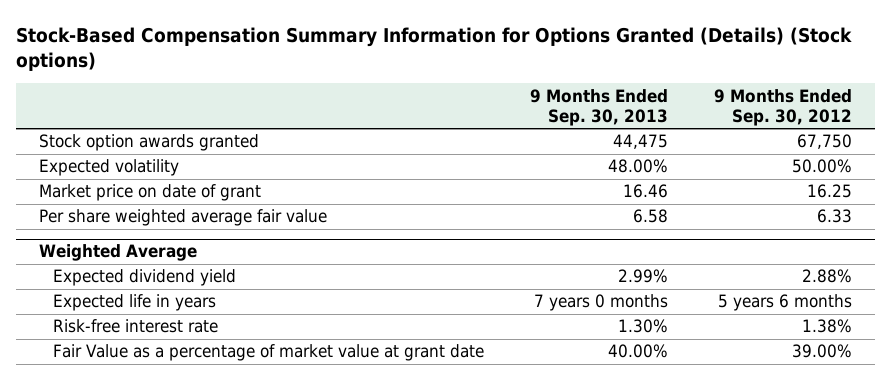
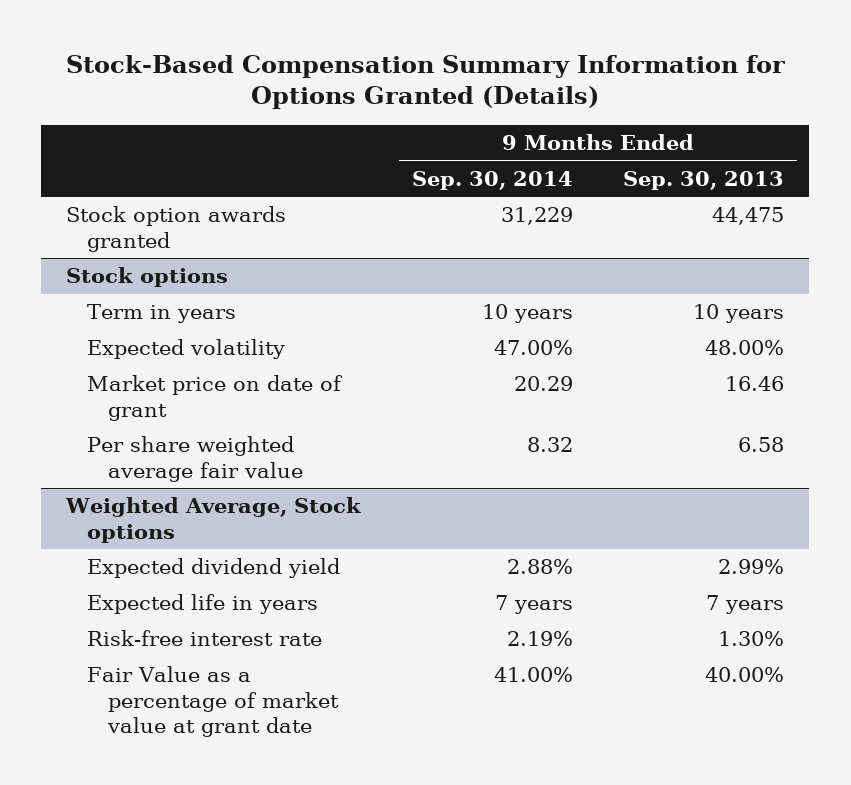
- Stock-Based Compensation Summary Information for Options Granted (Details) (Stock options)
+ Stock-Based Compensation Summary Information for Options Granted (Details)
- | 9 Months Ended Sep. 30, 2013 | 9 Months Ended Sep. 30, 2012
+ | 9 Months Ended Sep. 30, 2014 | 9 Months Ended Sep. 30, 2013
+ Stock options
+ Term in years | 10 years | 10 years
- Weighted Average
+ Weighted Average, Stock options
- Expected life in years | 7 years 0 months | 5 years 6 months
+ Expected life in years | 7 years | 7 years

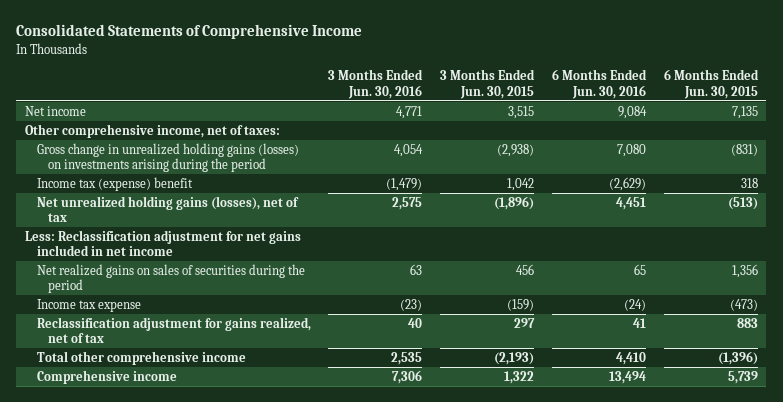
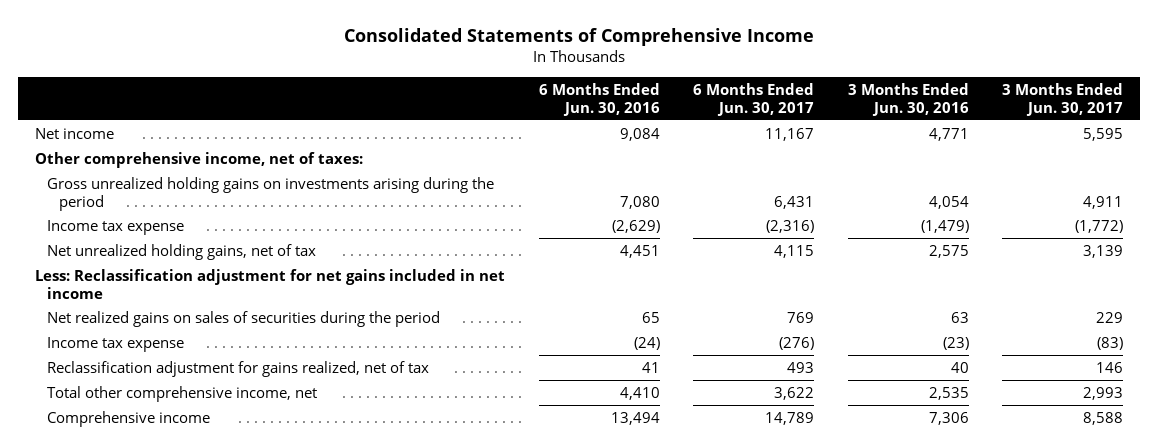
- | 3 Months Ended Jun. 30, 2016 | 3 Months Ended Jun. 30, 2015 | 6 Months Ended Jun. 30, 2016 | 6 Months Ended Jun. 30, 2015
+ | 6 Months Ended Jun. 30, 2016 | 6 Months Ended Jun. 30, 2017 | 3 Months Ended Jun. 30, 2016 | 3 Months Ended Jun. 30, 2017
- Gross change in unrealized holding gains (losses) on investments arising during the period | 4,054 | (2,938) | 7,080 | (831)
- Income tax (expense) benefit | (1,479) | 1,042 | (2,629) | 318
- Net unrealized holding gains (losses), net of tax | 2,575 | (1,896) | 4,451 | (513)
+ Gross unrealized holding gains on investments arising during the period | 7,080 | 6,431 | 4,054 | 4,911
+ Income tax expense | (2,629) | (2,316) | (1,479) | (1,772)
+ Net unrealized holding gains, net of tax | 4,451 | 4,115 | 2,575 | 3,139
- Total other comprehensive income | 2,535 | (2,193) | 4,410 | (1,396)
+ Total other comprehensive income, net | 4,410 | 3,622 | 2,535 | 2,993

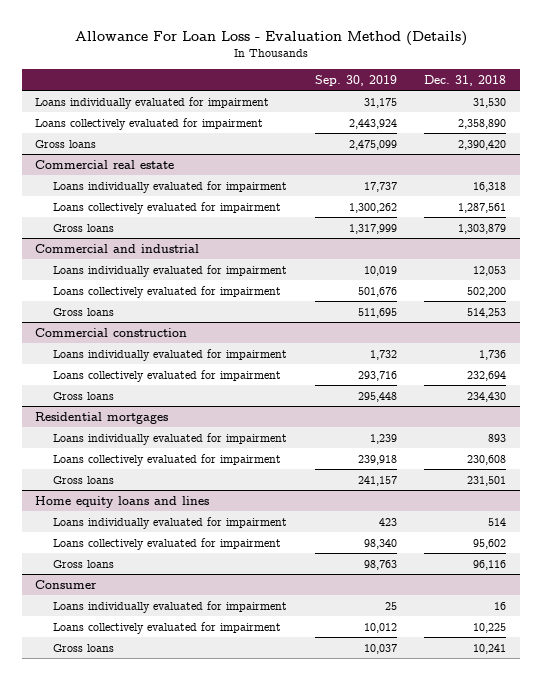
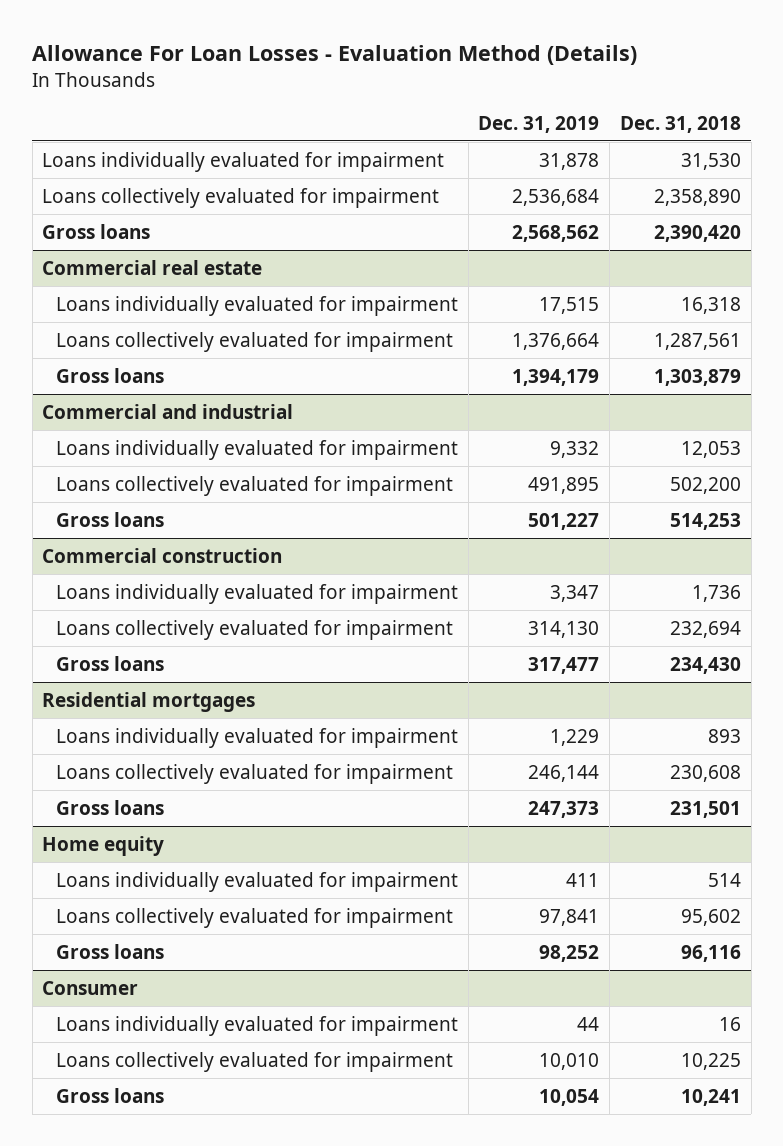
- Allowance For Loan Loss - Evaluation Method (Details)
+ Allowance For Loan Losses - Evaluation Method (Details)
- | Sep. 30, 2019 | Dec. 31, 2018
+ | Dec. 31, 2019 | Dec. 31, 2018
- Home equity loans and lines
+ Home equity

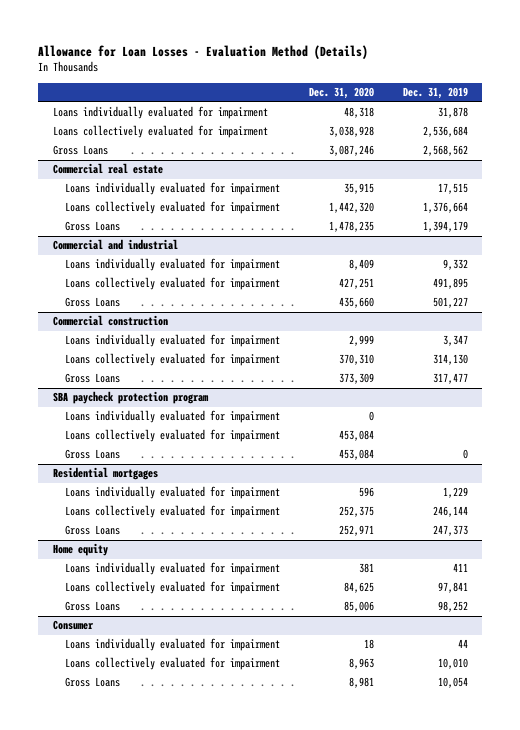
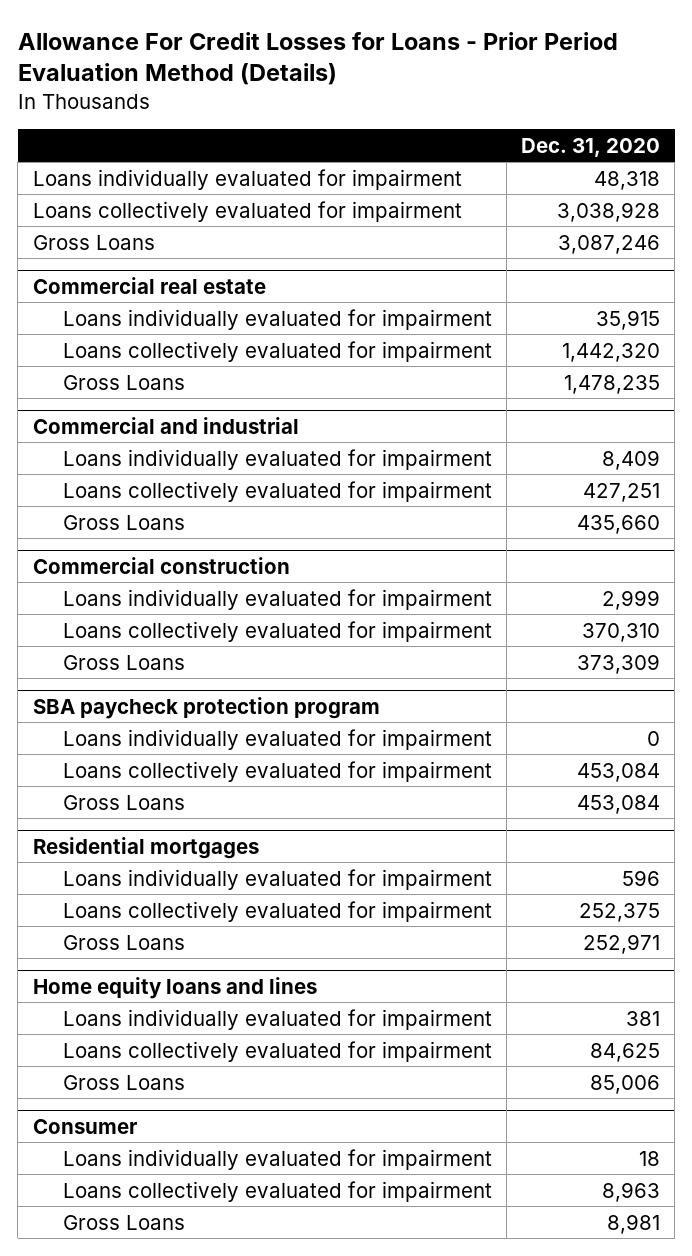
- Allowance for Loan Losses - Evaluation Method (Details)
+ Allowance For Credit Losses for Loans - Prior Period Evaluation Method (Details)
- | Dec. 31, 2020 | Dec. 31, 2019
+ | Dec. 31, 2020
- Home equity
+ Home equity loans and lines

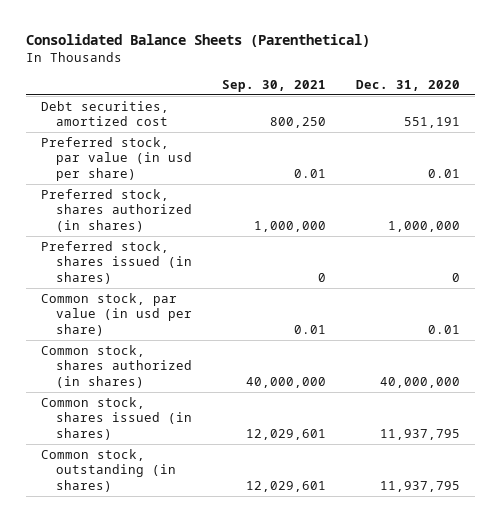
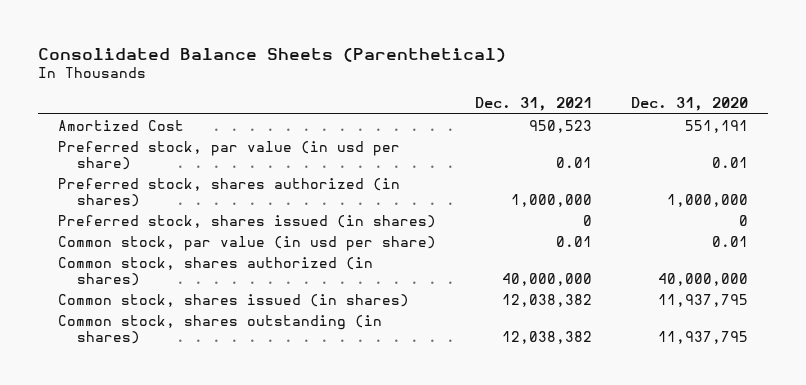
- | Sep. 30, 2021 | Dec. 31, 2020
+ | Dec. 31, 2021 | Dec. 31, 2020
- Debt securities, amortized cost | 800,250 | 551,191
+ Amortized Cost | 950,523 | 551,191
- Common stock, outstanding (in shares) | 12,029,601 | 11,937,795
+ Common stock, shares outstanding (in shares) | 12,038,382 | 11,937,795

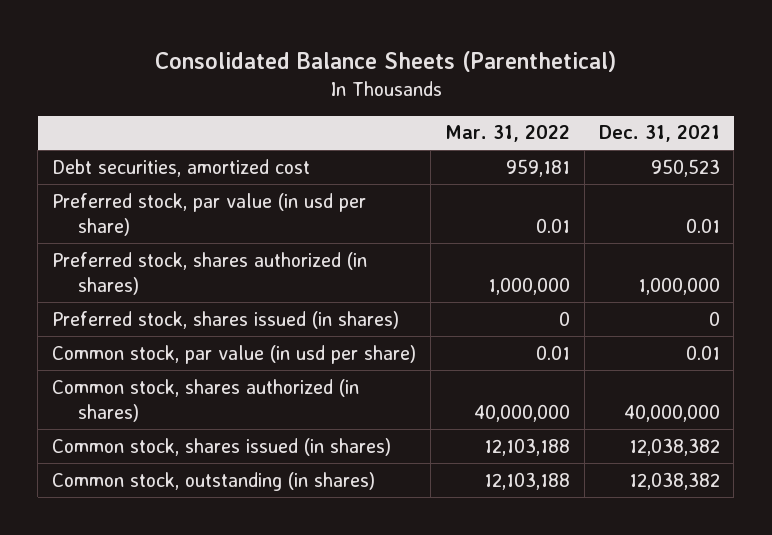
- | Dec. 31, 2021 | Dec. 31, 2020
+ | Mar. 31, 2022 | Dec. 31, 2021
- Amortized Cost | 950,523 | 551,191
+ Debt securities, amortized cost | 959,181 | 950,523
- Common stock, shares outstanding (in shares) | 12,038,382 | 11,937,795
+ Common stock, outstanding (in shares) | 12,103,188 | 12,038,382

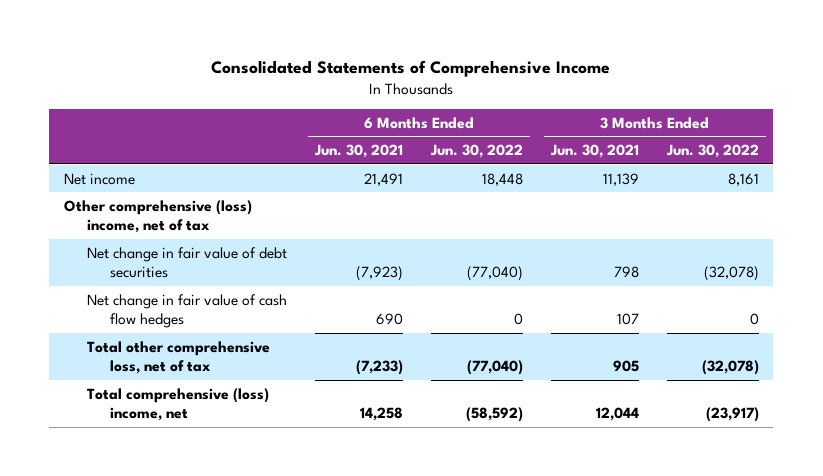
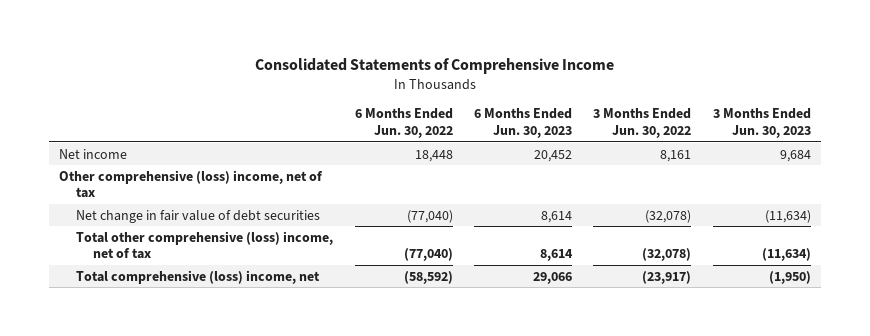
- | 6 Months Ended Jun. 30, 2021 | 6 Months Ended Jun. 30, 2022 | 3 Months Ended Jun. 30, 2021 | 3 Months Ended Jun. 30, 2022
+ | 6 Months Ended Jun. 30, 2022 | 6 Months Ended Jun. 30, 2023 | 3 Months Ended Jun. 30, 2022 | 3 Months Ended Jun. 30, 2023
- Net change in fair value of cash flow hedges | 690 | 0 | 107 | 0
- Total other comprehensive loss, net of tax | (7,233) | (77,040) | 905 | (32,078)
+ Total other comprehensive (loss) income, net of tax | (77,040) | 8,614 | (32,078) | (11,634)

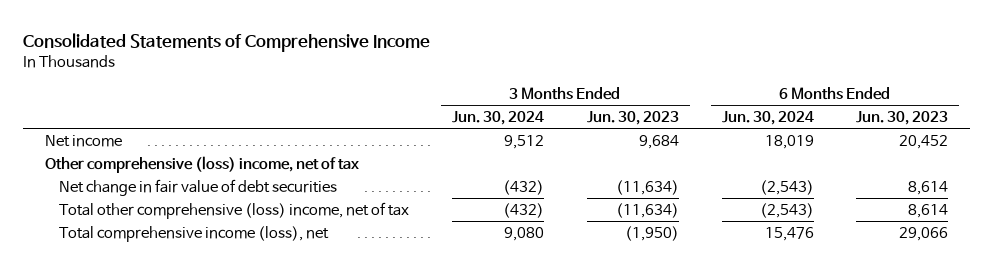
- | 6 Months Ended Jun. 30, 2022 | 6 Months Ended Jun. 30, 2023 | 3 Months Ended Jun. 30, 2022 | 3 Months Ended Jun. 30, 2023
+ | 3 Months Ended Jun. 30, 2024 | 3 Months Ended Jun. 30, 2023 | 6 Months Ended Jun. 30, 2024 | 6 Months Ended Jun. 30, 2023
- Total comprehensive (loss) income, net | (58,592) | 29,066 | (23,917) | (1,950)
+ Total comprehensive income (loss), net | 9,080 | (1,950) | 15,476 | 29,066

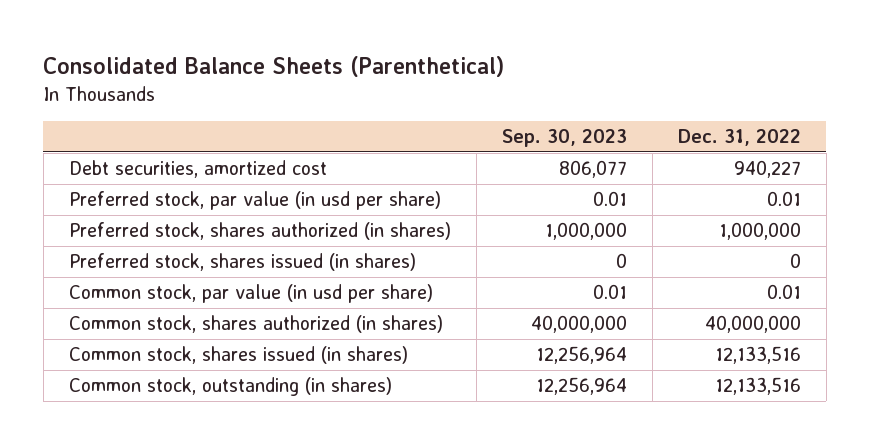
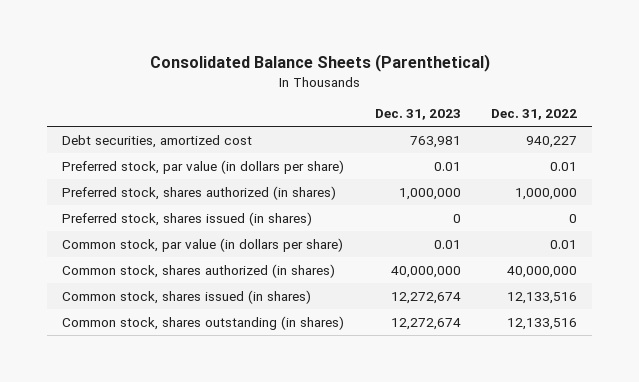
- | Sep. 30, 2023 | Dec. 31, 2022
+ | Dec. 31, 2023 | Dec. 31, 2022
- Preferred stock, par value (in usd per share) | 0.01 | 0.01
+ Preferred stock, par value (in dollars per share) | 0.01 | 0.01
- Common stock, par value (in usd per share) | 0.01 | 0.01
+ Common stock, par value (in dollars per share) | 0.01 | 0.01
- Common stock, outstanding (in shares) | 12,256,964 | 12,133,516
+ Common stock, shares outstanding (in shares) | 12,272,674 | 12,133,516

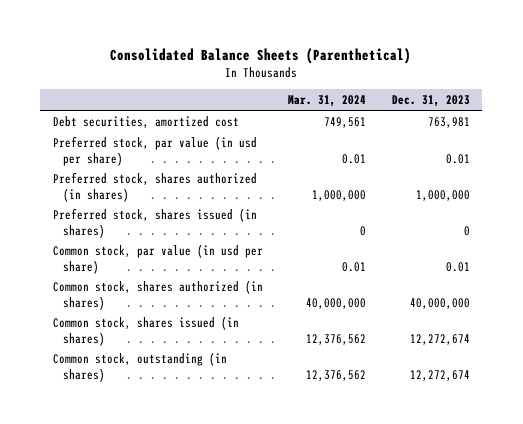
- | Dec. 31, 2023 | Dec. 31, 2022
+ | Mar. 31, 2024 | Dec. 31, 2023
- Preferred stock, par value (in dollars per share) | 0.01 | 0.01
+ Preferred stock, par value (in usd per share) | 0.01 | 0.01
- Common stock, par value (in dollars per share) | 0.01 | 0.01
+ Common stock, par value (in usd per share) | 0.01 | 0.01
- Common stock, shares outstanding (in shares) | 12,272,674 | 12,133,516
+ Common stock, outstanding (in shares) | 12,376,562 | 12,272,674

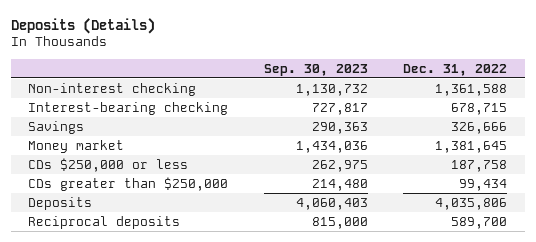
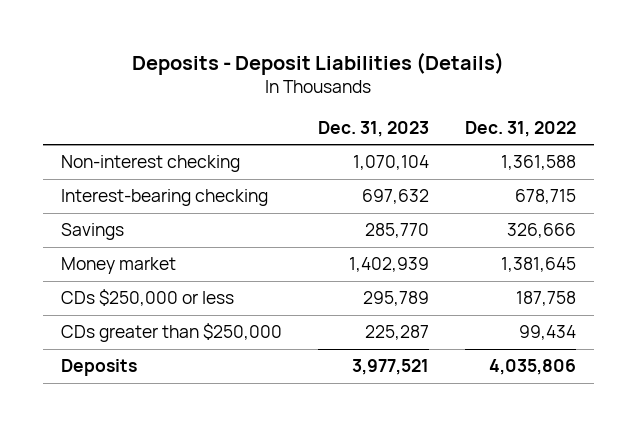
- Deposits (Details)
+ Deposits - Deposit Liabilities (Details)
- | Sep. 30, 2023 | Dec. 31, 2022
+ | Dec. 31, 2023 | Dec. 31, 2022
- Reciprocal deposits | 815,000 | 589,700

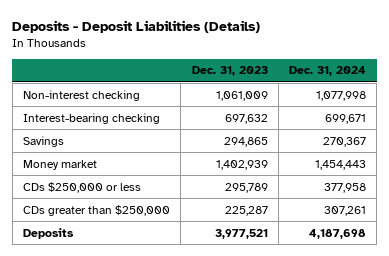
- | Dec. 31, 2023 | Dec. 31, 2022
+ | Dec. 31, 2023 | Dec. 31, 2024
- Non-interest checking | 1,070,104 | 1,361,588
+ Non-interest checking | 1,061,009 | 1,077,998
- Savings | 285,770 | 326,666
+ Savings | 294,865 | 270,367

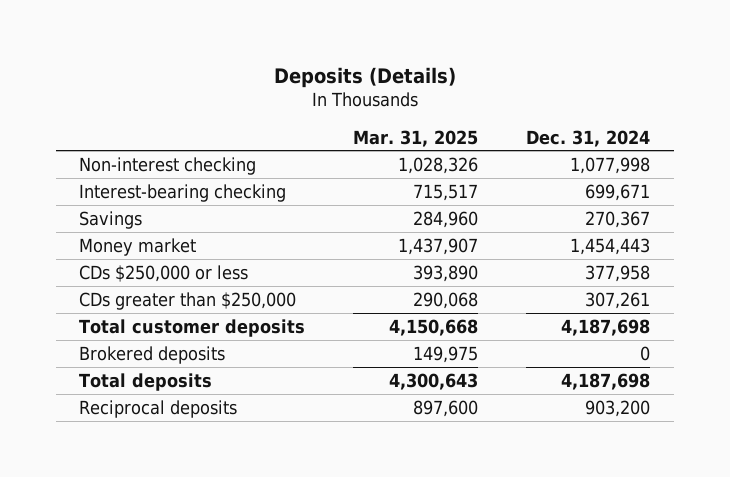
- Deposits - Deposit Liabilities (Details)
+ Deposits (Details)
- | Dec. 31, 2023 | Dec. 31, 2024
+ | Mar. 31, 2025 | Dec. 31, 2024
- Deposits | 3,977,521 | 4,187,698
+ Total customer deposits | 4,150,668 | 4,187,698
+ Brokered deposits | 149,975 | 0
+ Total deposits | 4,300,643 | 4,187,698
+ Reciprocal deposits | 897,600 | 903,200

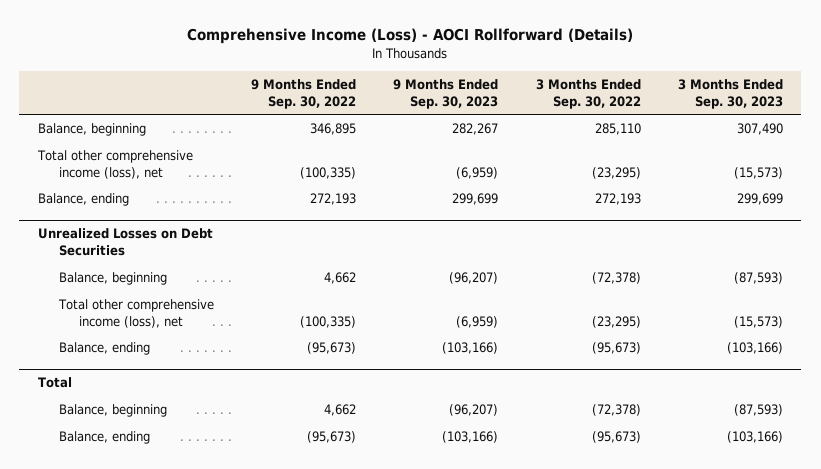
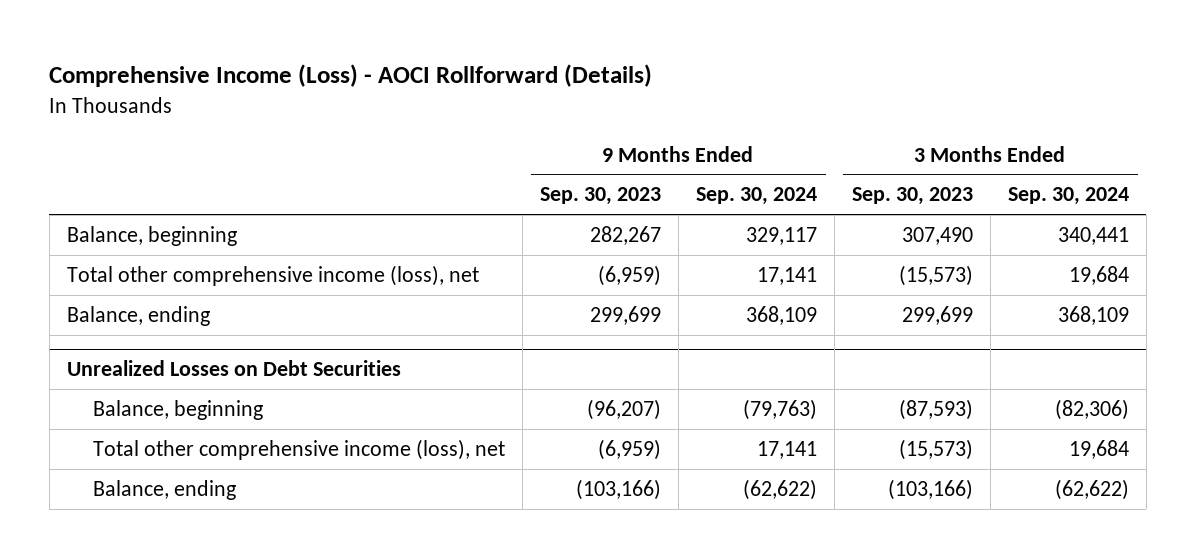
- | 9 Months Ended Sep. 30, 2022 | 9 Months Ended Sep. 30, 2023 | 3 Months Ended Sep. 30, 2022 | 3 Months Ended Sep. 30, 2023
+ | 9 Months Ended Sep. 30, 2023 | 9 Months Ended Sep. 30, 2024 | 3 Months Ended Sep. 30, 2023 | 3 Months Ended Sep. 30, 2024
- Total
- Balance, beginning | 4,662 | (96,207) | (72,378) | (87,593)
- Balance, ending | (95,673) | (103,166) | (95,673) | (103,166)

